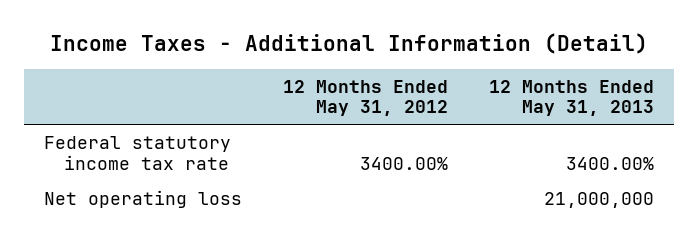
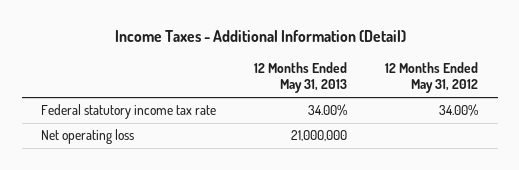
- | 12 Months Ended May 31, 2012 | 12 Months Ended May 31, 2013
+ | 12 Months Ended May 31, 2013 | 12 Months Ended May 31, 2012
- Federal statutory income tax rate | 3400.00% | 3400.00%
+ Federal statutory income tax rate | 34.00% | 34.00%

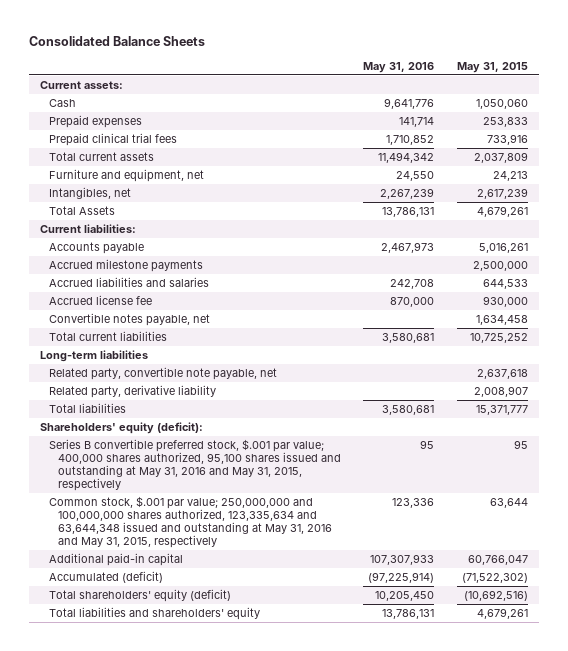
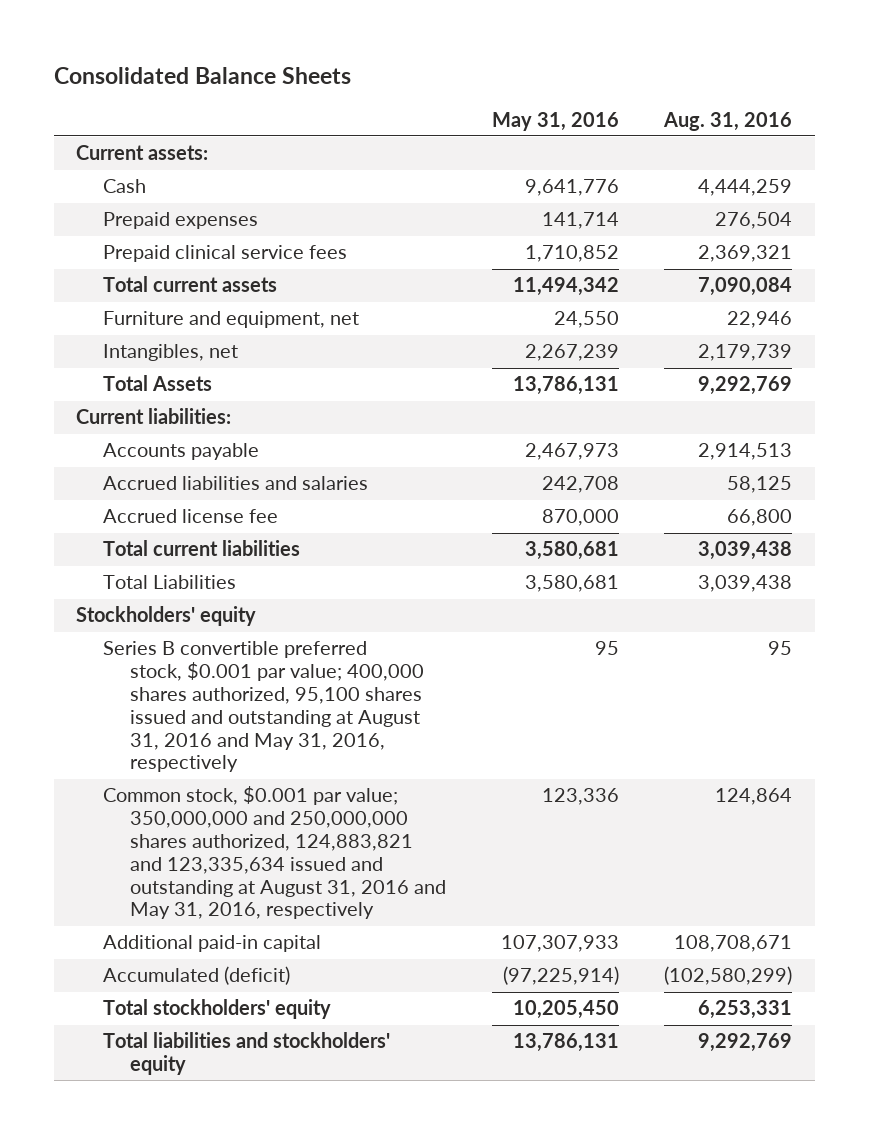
- | May 31, 2016 | May 31, 2015
+ | May 31, 2016 | Aug. 31, 2016
- Prepaid clinical trial fees | 1,710,852 | 733,916
+ Prepaid clinical service fees | 1,710,852 | 2,369,321
- Accrued milestone payments | | 2,500,000
- Convertible notes payable, net | | 1,634,458
- Long-term liabilities
- Related party, convertible note payable, net | | 2,637,618
- Related party, derivative liability | | 2,008,907
- Total liabilities | 3,580,681 | 15,371,777
- Shareholders' equity (deficit):
- Series B convertible preferred stock, $.001 par value; 400,000 shares authorized, 95,100 shares issued and outstanding at May 31, 2016 and May 31, 2015, respectively | 95 | 95
- Common stock, $.001 par value; 250,000,000 and 100,000,000 shares authorized, 123,335,634 and 63,644,348 issued and outstanding at May 31, 2016 and May 31, 2015, respectively | 123,336 | 63,644
+ Total Liabilities | 3,580,681 | 3,039,438
+ Stockholders' equity
+ Series B convertible preferred stock, $0.001 par value; 400,000 shares authorized, 95,100 shares issued and outstanding at August 31, 2016 and May 31, 2016, respectively | 95 | 95
+ Common stock, $0.001 par value; 350,000,000 and 250,000,000 shares authorized, 124,883,821 and 123,335,634 issued and outstanding at August 31, 2016 and May 31, 2016, respectively | 123,336 | 124,864
- Total shareholders' equity (deficit) | 10,205,450 | (10,692,516)
- Total liabilities and shareholders' equity | 13,786,131 | 4,679,261
+ Total stockholders' equity | 10,205,450 | 6,253,331
+ Total liabilities and stockholders' equity | 13,786,131 | 9,292,769

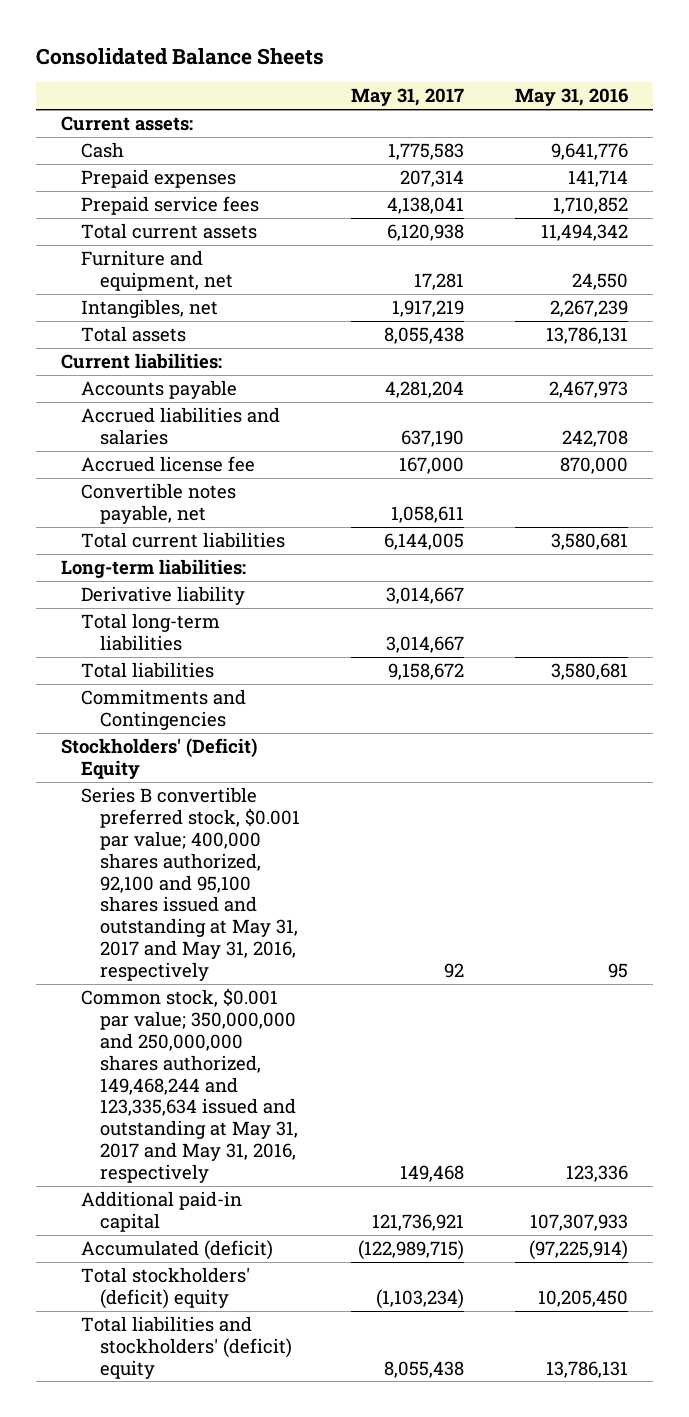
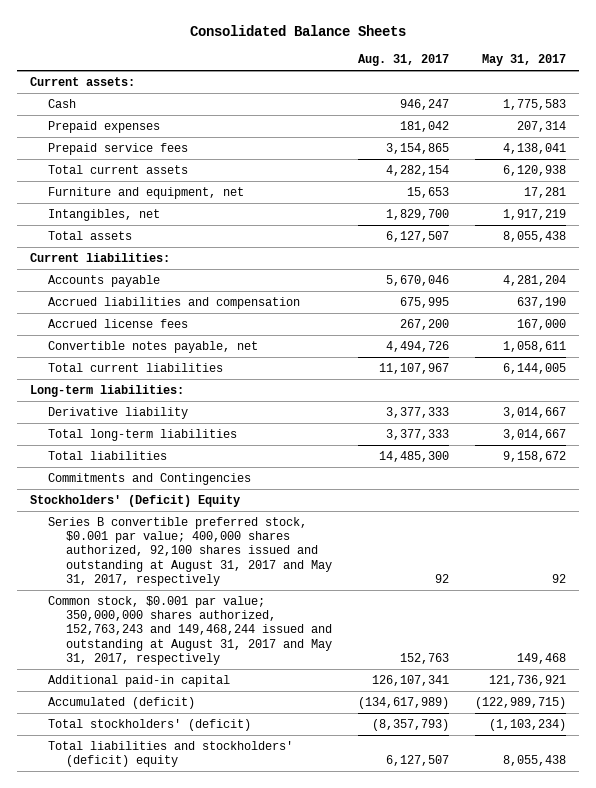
- | May 31, 2017 | May 31, 2016
+ | Aug. 31, 2017 | May 31, 2017
- Accrued liabilities and salaries | 637,190 | 242,708
- Accrued license fee | 167,000 | 870,000
+ Accrued liabilities and compensation | 675,995 | 637,190
+ Accrued license fees | 267,200 | 167,000
- Series B convertible preferred stock, $0.001 par value; 400,000 shares authorized, 92,100 and 95,100 shares issued and outstanding at May 31, 2017 and May 31, 2016, respectively | 92 | 95
- Common stock, $0.001 par value; 350,000,000 and 250,000,000 shares authorized, 149,468,244 and 123,335,634 issued and outstanding at May 31, 2017 and May 31, 2016, respectively | 149,468 | 123,336
+ Series B convertible preferred stock, $0.001 par value; 400,000 shares authorized, 92,100 shares issued and outstanding at August 31, 2017 and May 31, 2017, respectively | 92 | 92
+ Common stock, $0.001 par value; 350,000,000 shares authorized, 152,763,243 and 149,468,244 issued and outstanding at August 31, 2017 and May 31, 2017, respectively | 152,763 | 149,468
- Total stockholders' (deficit) equity | (1,103,234) | 10,205,450
+ Total stockholders' (deficit) | (8,357,793) | (1,103,234)

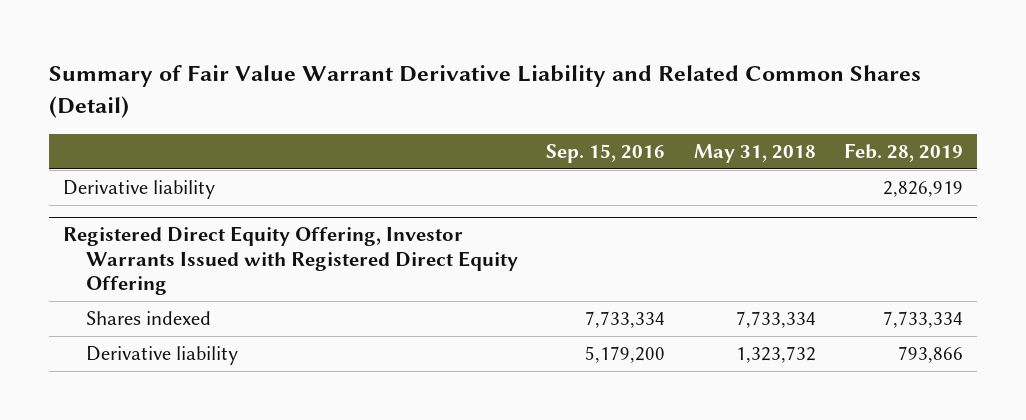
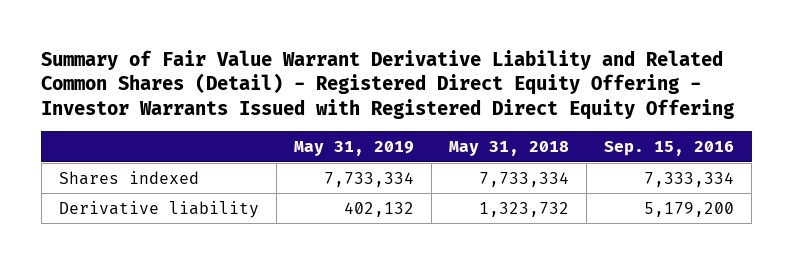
- Summary of Fair Value Warrant Derivative Liability and Related Common Shares (Detail)
+ Summary of Fair Value Warrant Derivative Liability and Related Common Shares (Detail) - Registered Direct Equity Offering - Investor Warrants Issued with Registered Direct Equity Offering
- | Sep. 15, 2016 | May 31, 2018 | Feb. 28, 2019
+ | May 31, 2019 | May 31, 2018 | Sep. 15, 2016
- Derivative liability | | | 2,826,919
- Registered Direct Equity Offering, Investor Warrants Issued with Registered Direct Equity Offering
- Shares indexed | 7,733,334 | 7,733,334 | 7,733,334
+ Shares indexed | 7,733,334 | 7,733,334 | 7,333,334

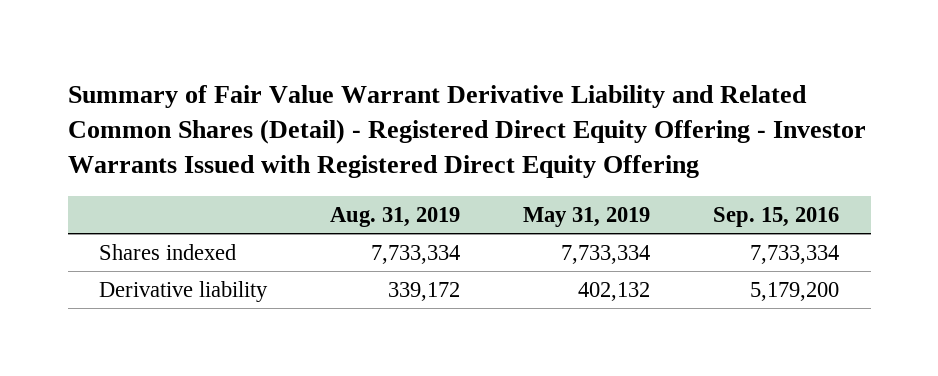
- | May 31, 2019 | May 31, 2018 | Sep. 15, 2016
+ | Aug. 31, 2019 | May 31, 2019 | Sep. 15, 2016
- Shares indexed | 7,733,334 | 7,733,334 | 7,333,334
+ Shares indexed | 7,733,334 | 7,733,334 | 7,733,334

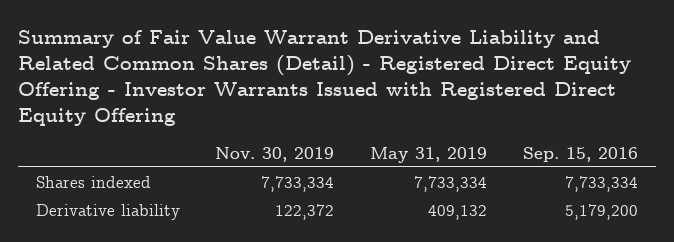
- | Aug. 31, 2019 | May 31, 2019 | Sep. 15, 2016
+ | Nov. 30, 2019 | May 31, 2019 | Sep. 15, 2016
- Derivative liability | 339,172 | 402,132 | 5,179,200
+ Derivative liability | 122,372 | 409,132 | 5,179,200

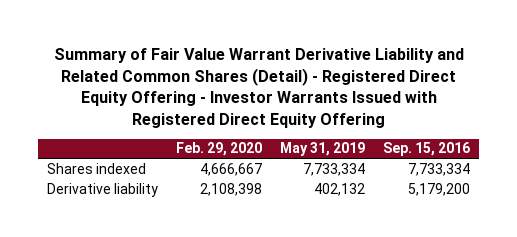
- | Nov. 30, 2019 | May 31, 2019 | Sep. 15, 2016
+ | Feb. 29, 2020 | May 31, 2019 | Sep. 15, 2016
- Derivative liability | 122,372 | 409,132 | 5,179,200
+ Derivative liability | 2,108,398 | 402,132 | 5,179,200

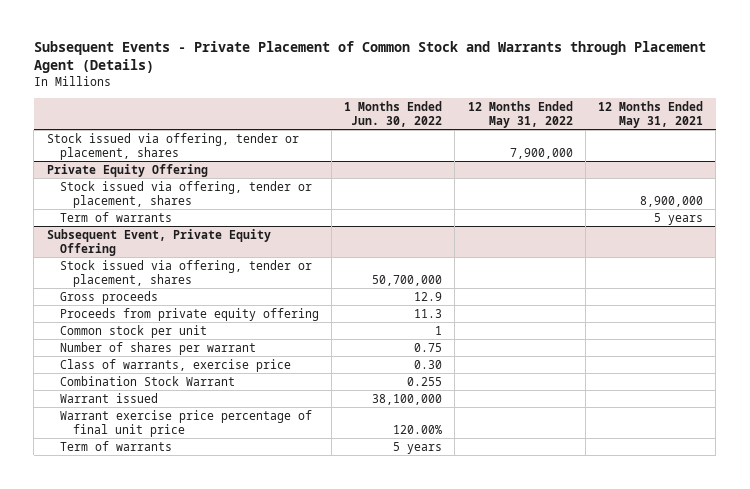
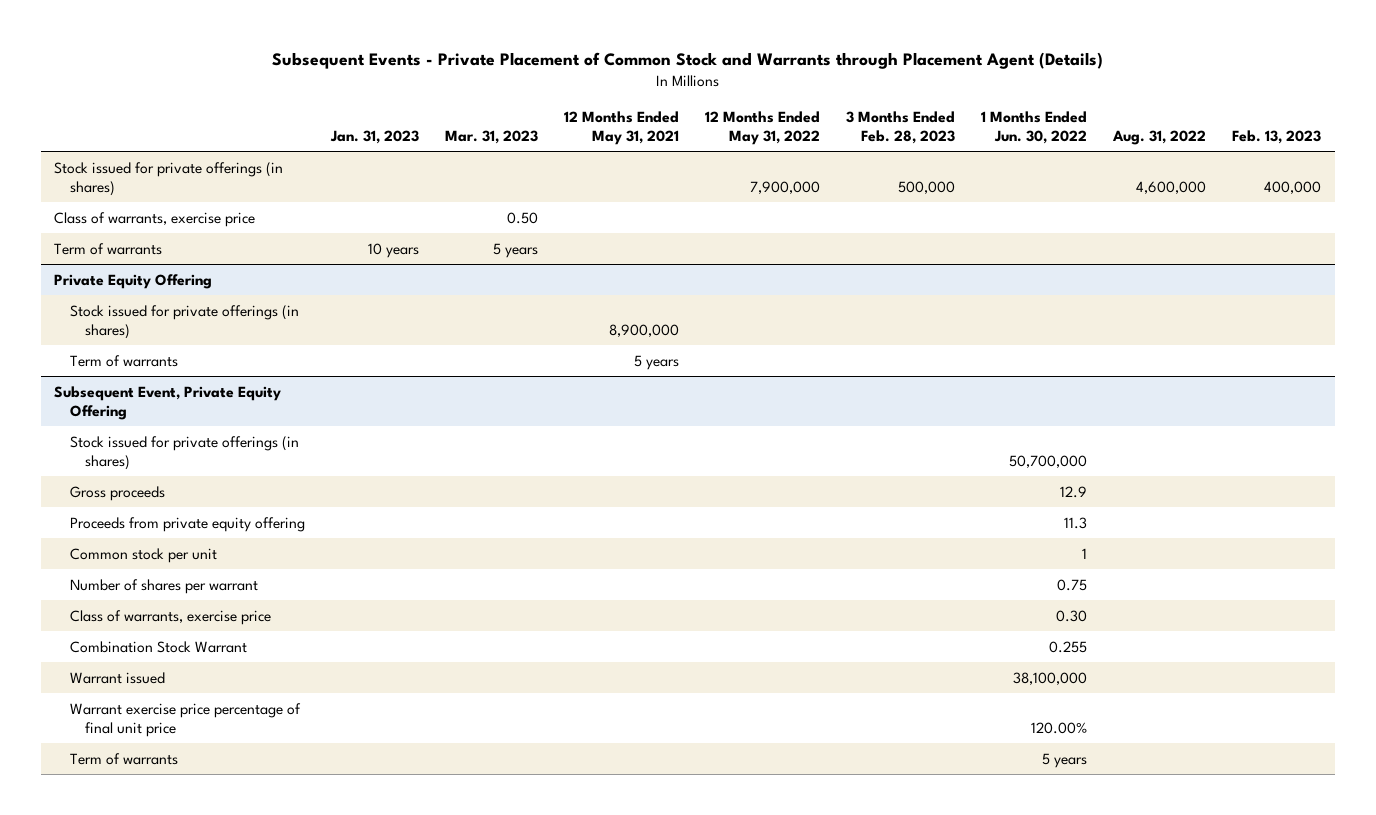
- | 1 Months Ended Jun. 30, 2022 | 12 Months Ended May 31, 2022 | 12 Months Ended May 31, 2021
+ | Jan. 31, 2023 | Mar. 31, 2023 | 12 Months Ended May 31, 2021 | 12 Months Ended May 31, 2022 | 3 Months Ended Feb. 28, 2023 | 1 Months Ended Jun. 30, 2022 | Aug. 31, 2022 | Feb. 13, 2023
- Stock issued via offering, tender or placement, shares | | 7,900,000 |
+ Stock issued for private offerings (in shares) | | | | 7,900,000 | 500,000 | | 4,600,000 | 400,000
+ Class of warrants, exercise price | | 0.50 | | | | | |
+ Term of warrants | 10 years | 5 years | | | | | |
@ Private Equity Offering
- Stock issued via offering, tender or placement, shares | | | 8,900,000
+ Stock issued for private offerings (in shares) | | | 8,900,000 | | | | |
@ Subsequent Event, Private Equity Offering
- Stock issued via offering, tender or placement, shares | 50,700,000 | |
+ Stock issued for private offerings (in shares) | | | | | | 50,700,000 | |

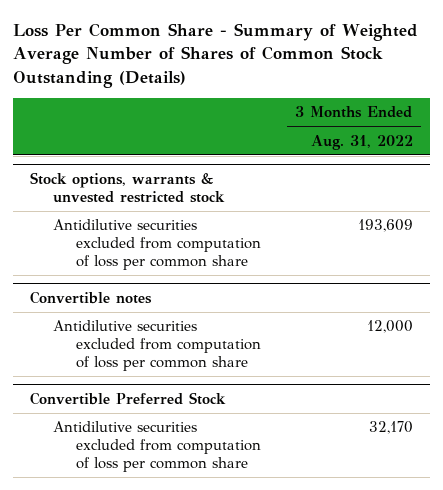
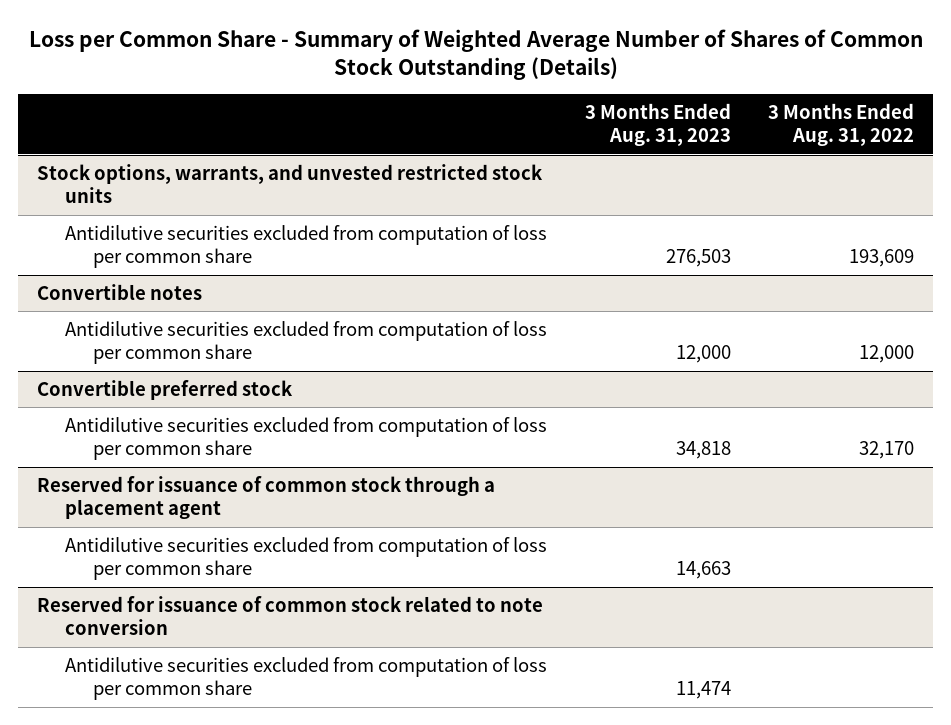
- Loss Per Common Share - Summary of Weighted Average Number of Shares of Common Stock Outstanding (Details)
+ Loss per Common Share - Summary of Weighted Average Number of Shares of Common Stock Outstanding (Details)
- | 3 Months Ended Aug. 31, 2022
+ | 3 Months Ended Aug. 31, 2023 | 3 Months Ended Aug. 31, 2022
- Stock options, warrants & unvested restricted stock
+ Stock options, warrants, and unvested restricted stock units
- Convertible Preferred Stock
+ Convertible preferred stock
+ Reserved for issuance of common stock through a placement agent
+ Antidilutive securities excluded from computation of loss per common share | 14,663 |
+ Reserved for issuance of common stock related to note conversion
+ Antidilutive securities excluded from computation of loss per common share | 11,474 |

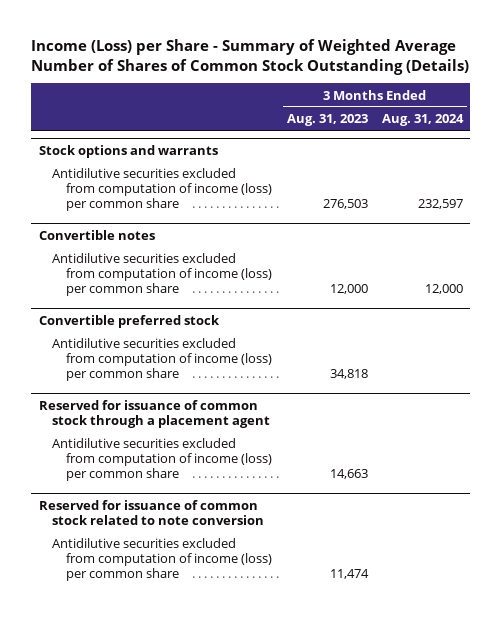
- Loss per Common Share - Summary of Weighted Average Number of Shares of Common Stock Outstanding (Details)
+ Income (Loss) per Share - Summary of Weighted Average Number of Shares of Common Stock Outstanding (Details)
- | 3 Months Ended Aug. 31, 2023 | 3 Months Ended Aug. 31, 2022
+ | 3 Months Ended Aug. 31, 2023 | 3 Months Ended Aug. 31, 2024
- Stock options, warrants, and unvested restricted stock units
- Antidilutive securities excluded from computation of loss per common share | 276,503 | 193,609
+ Stock options and warrants
+ Antidilutive securities excluded from computation of income (loss) per common share | 276,503 | 232,597
@ Convertible notes
- Antidilutive securities excluded from computation of loss per common share | 12,000 | 12,000
+ Antidilutive securities excluded from computation of income (loss) per common share | 12,000 | 12,000
@ Convertible preferred stock
- Antidilutive securities excluded from computation of loss per common share | 34,818 | 32,170
+ Antidilutive securities excluded from computation of income (loss) per common share | 34,818 |
@ Reserved for issuance of common stock through a placement agent
- Antidilutive securities excluded from computation of loss per common share | 14,663 |
+ Antidilutive securities excluded from computation of income (loss) per common share | 14,663 |
@ Reserved for issuance of common stock related to note conversion
- Antidilutive securities excluded from computation of loss per common share | 11,474 |
+ Antidilutive securities excluded from computation of income (loss) per common share | 11,474 |

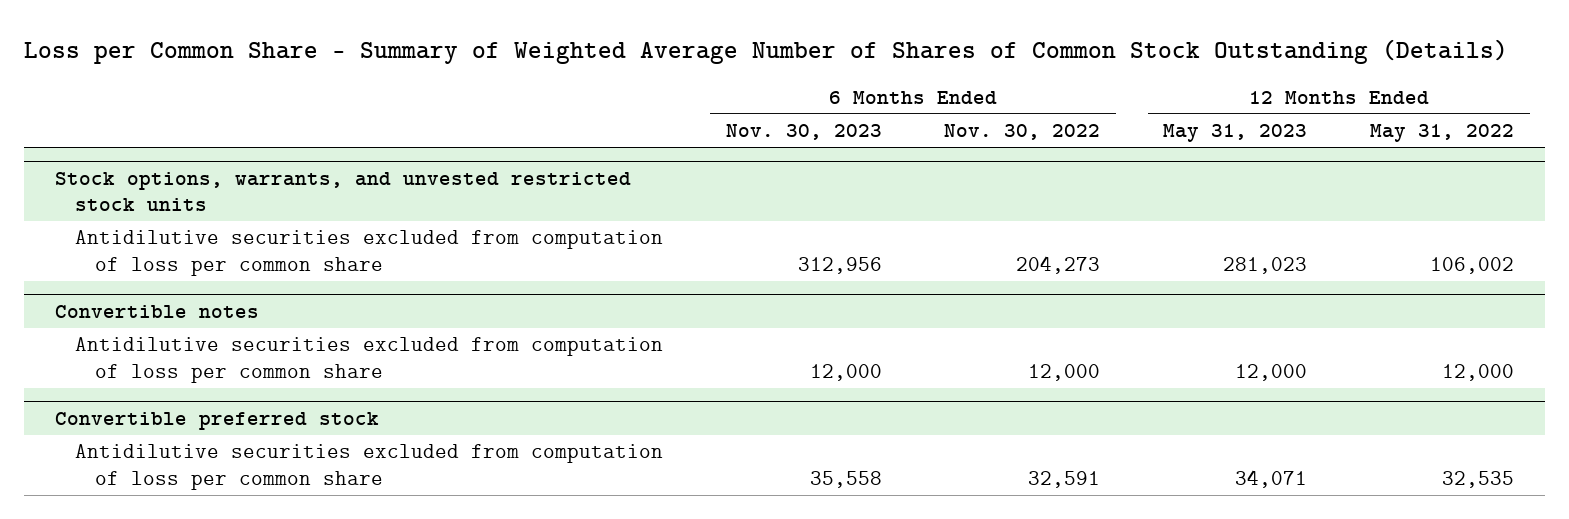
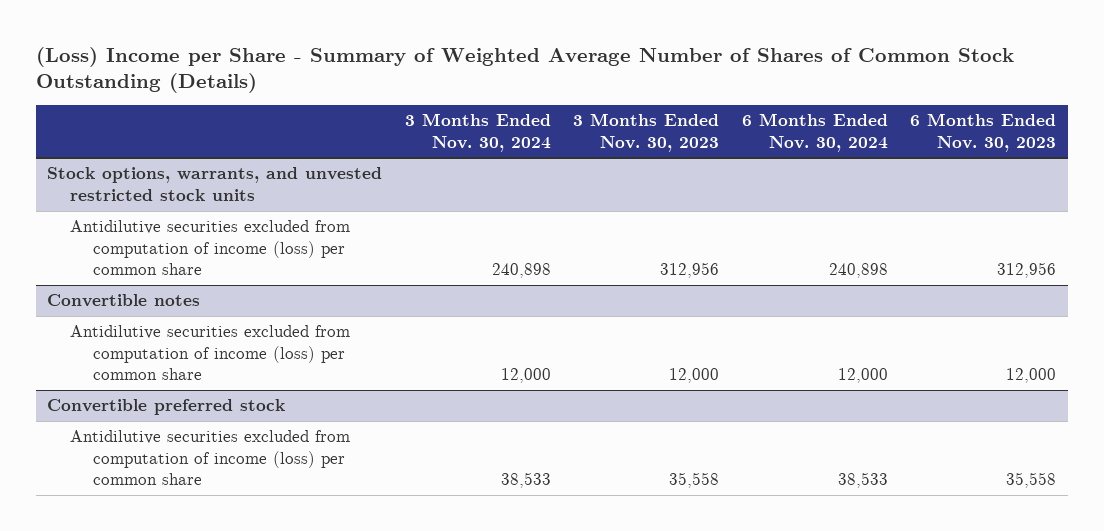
- Loss per Common Share - Summary of Weighted Average Number of Shares of Common Stock Outstanding (Details)
+ (Loss) Income per Share - Summary of Weighted Average Number of Shares of Common Stock Outstanding (Details)
- | 6 Months Ended Nov. 30, 2023 | 6 Months Ended Nov. 30, 2022 | 12 Months Ended May 31, 2023 | 12 Months Ended May 31, 2022
+ | 3 Months Ended Nov. 30, 2024 | 3 Months Ended Nov. 30, 2023 | 6 Months Ended Nov. 30, 2024 | 6 Months Ended Nov. 30, 2023
@ Stock options, warrants, and unvested restricted stock units
- Antidilutive securities excluded from computation of loss per common share | 312,956 | 204,273 | 281,023 | 106,002
+ Antidilutive securities excluded from computation of income (loss) per common share | 240,898 | 312,956 | 240,898 | 312,956
@ Convertible notes
- Antidilutive securities excluded from computation of loss per common share | 12,000 | 12,000 | 12,000 | 12,000
+ Antidilutive securities excluded from computation of income (loss) per common share | 12,000 | 12,000 | 12,000 | 12,000
@ Convertible preferred stock
- Antidilutive securities excluded from computation of loss per common share | 35,558 | 32,591 | 34,071 | 32,535
+ Antidilutive securities excluded from computation of income (loss) per common share | 38,533 | 35,558 | 38,533 | 35,558

